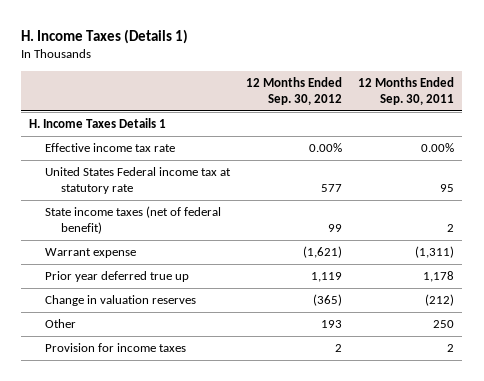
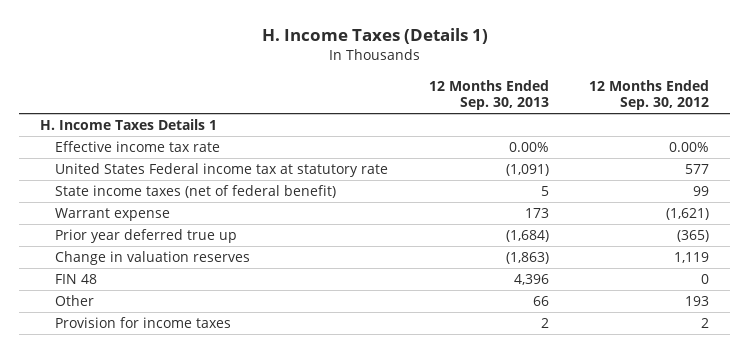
- | 12 Months Ended Sep. 30, 2012 | 12 Months Ended Sep. 30, 2011
+ | 12 Months Ended Sep. 30, 2013 | 12 Months Ended Sep. 30, 2012
- Prior year deferred true up | 1,119 | 1,178
- Change in valuation reserves | (365) | (212)
+ Prior year deferred true up | (1,684) | (365)
+ Change in valuation reserves | (1,863) | 1,119
+ FIN 48 | 4,396 | 0

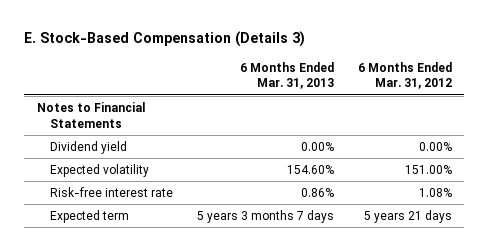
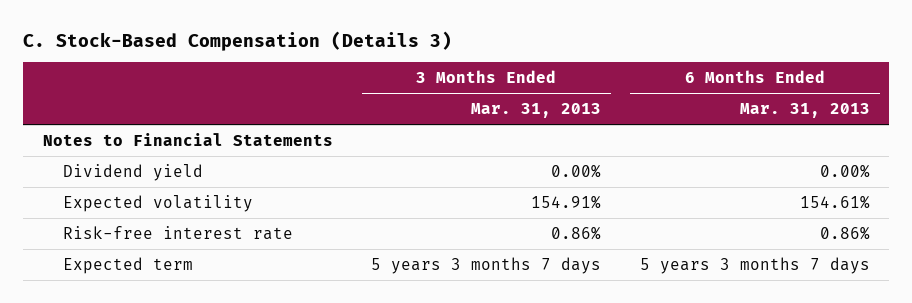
- E. Stock-Based Compensation (Details 3)
+ C. Stock-Based Compensation (Details 3)
- | 6 Months Ended Mar. 31, 2013 | 6 Months Ended Mar. 31, 2012
+ | 3 Months Ended Mar. 31, 2013 | 6 Months Ended Mar. 31, 2013
- Expected volatility | 154.60% | 151.00%
+ Expected volatility | 154.91% | 154.61%

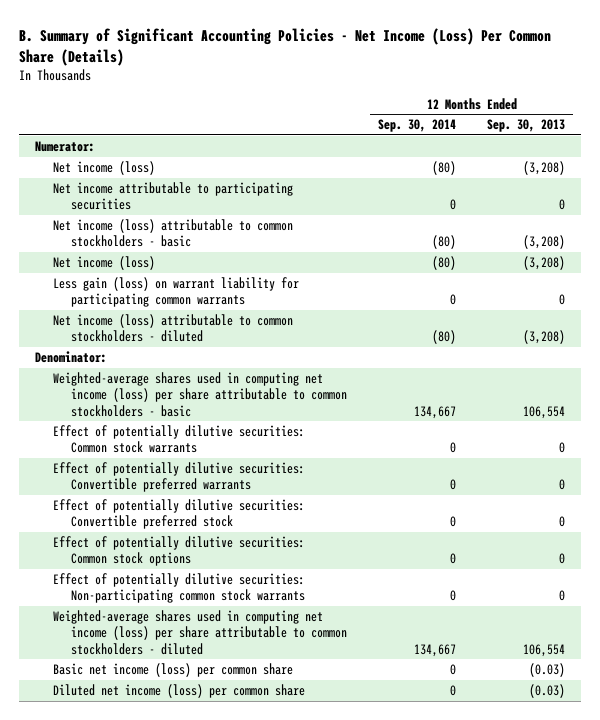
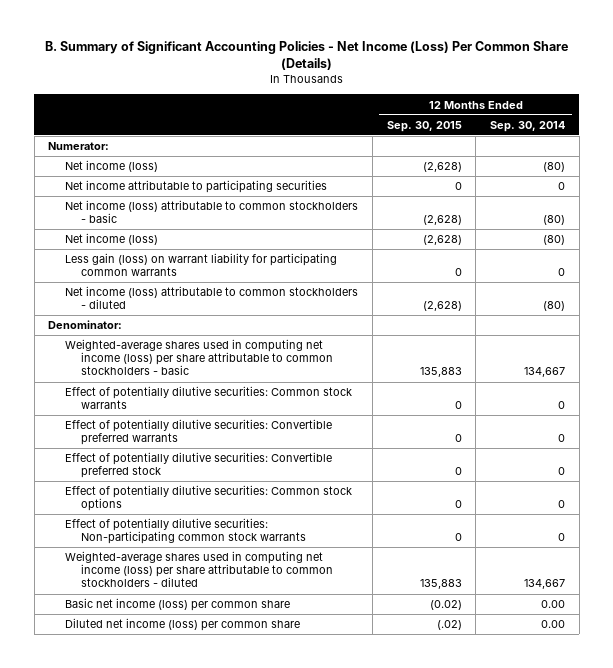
- | 12 Months Ended Sep. 30, 2014 | 12 Months Ended Sep. 30, 2013
+ | 12 Months Ended Sep. 30, 2015 | 12 Months Ended Sep. 30, 2014
- Basic net income (loss) per common share | 0 | (0.03)
- Diluted net income (loss) per common share | 0 | (0.03)
+ Basic net income (loss) per common share | (0.02) | 0.00
+ Diluted net income (loss) per common share | (.02) | 0.00

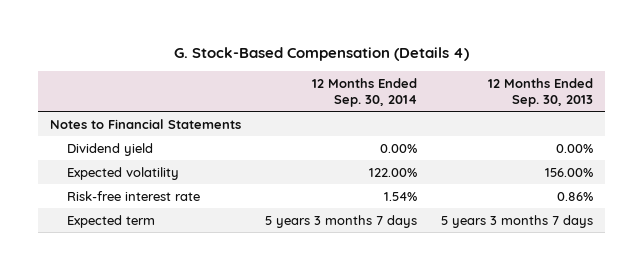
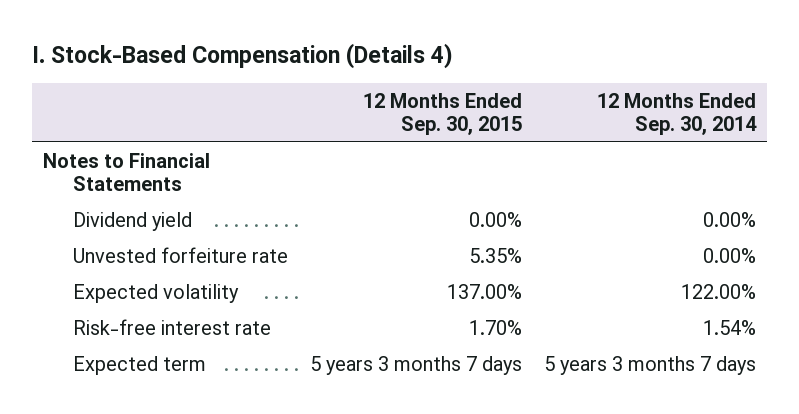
- G. Stock-Based Compensation (Details 4)
+ I. Stock-Based Compensation (Details 4)
- | 12 Months Ended Sep. 30, 2014 | 12 Months Ended Sep. 30, 2013
+ | 12 Months Ended Sep. 30, 2015 | 12 Months Ended Sep. 30, 2014
+ Unvested forfeiture rate | 5.35% | 0.00%

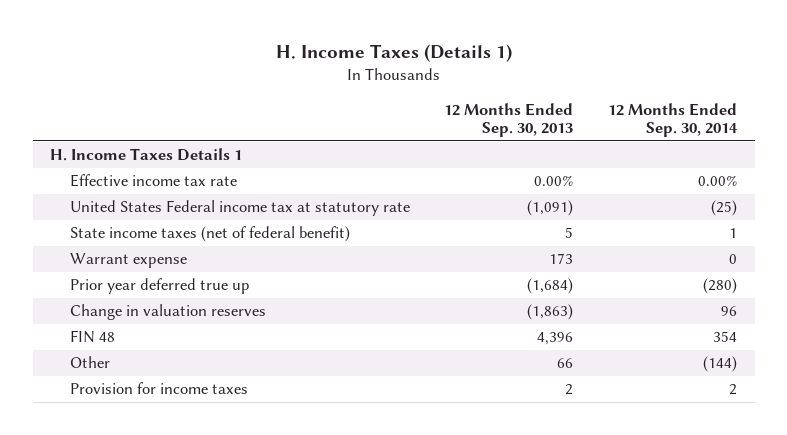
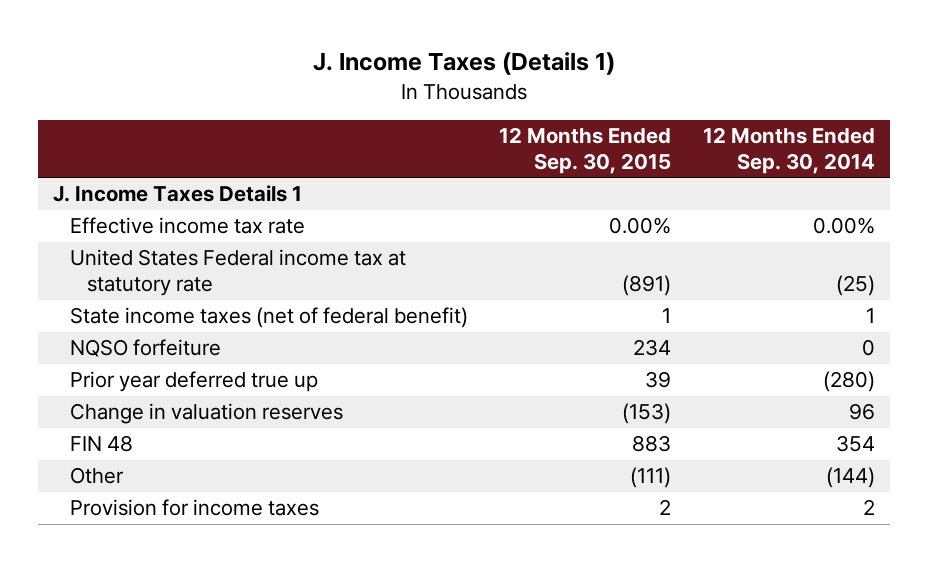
- H. Income Taxes (Details 1)
+ J. Income Taxes (Details 1)
- | 12 Months Ended Sep. 30, 2013 | 12 Months Ended Sep. 30, 2014
+ | 12 Months Ended Sep. 30, 2015 | 12 Months Ended Sep. 30, 2014
- H. Income Taxes Details 1
+ J. Income Taxes Details 1
- Warrant expense | 173 | 0
+ NQSO forfeiture | 234 | 0

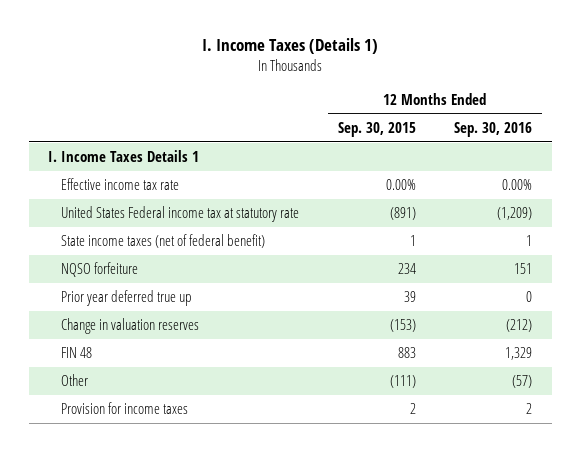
- J. Income Taxes (Details 1)
+ I. Income Taxes (Details 1)
- | 12 Months Ended Sep. 30, 2015 | 12 Months Ended Sep. 30, 2014
+ | 12 Months Ended Sep. 30, 2015 | 12 Months Ended Sep. 30, 2016
- J. Income Taxes Details 1
+ I. Income Taxes Details 1

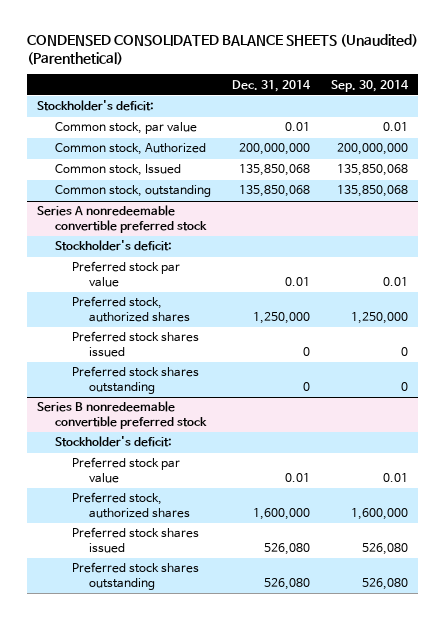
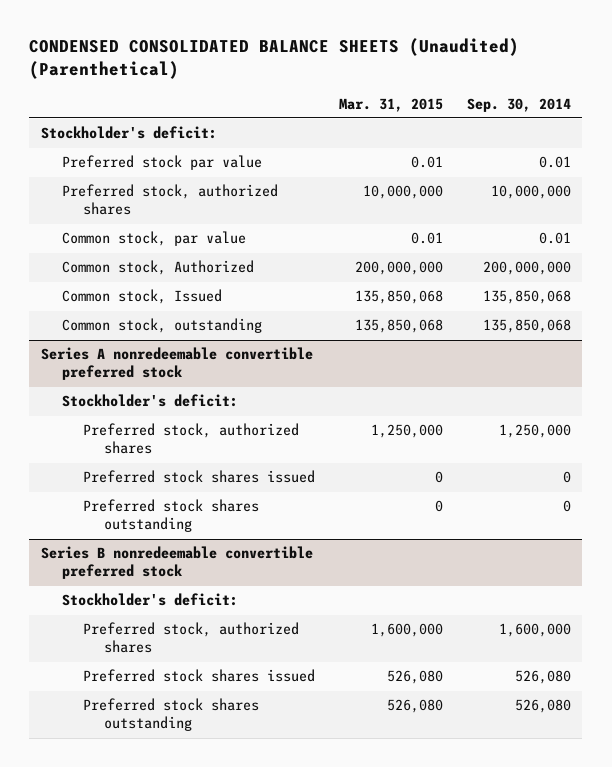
- | Dec. 31, 2014 | Sep. 30, 2014
+ | Mar. 31, 2015 | Sep. 30, 2014
+ Preferred stock par value | 0.01 | 0.01
+ Preferred stock, authorized shares | 10,000,000 | 10,000,000
@ Series A nonredeemable convertible preferred stock
- Preferred stock par value | 0.01 | 0.01
@ Series B nonredeemable convertible preferred stock
- Preferred stock par value | 0.01 | 0.01

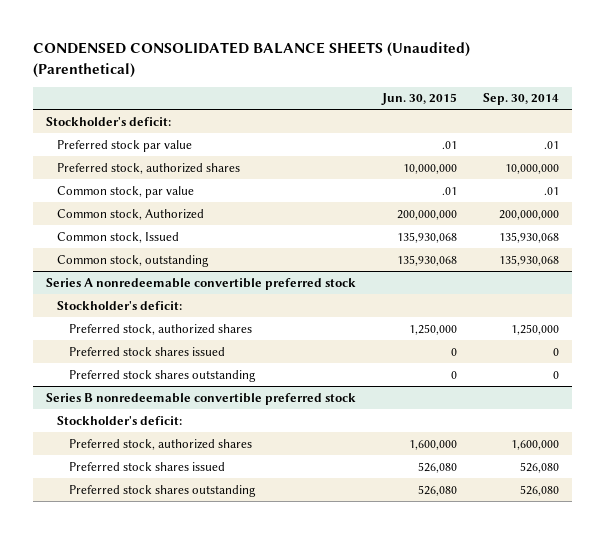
- | Mar. 31, 2015 | Sep. 30, 2014
+ | Jun. 30, 2015 | Sep. 30, 2014
- Preferred stock par value | 0.01 | 0.01
+ Preferred stock par value | .01 | .01
- Common stock, par value | 0.01 | 0.01
+ Common stock, par value | .01 | .01
- Common stock, Issued | 135,850,068 | 135,850,068
- Common stock, outstanding | 135,850,068 | 135,850,068
+ Common stock, Issued | 135,930,068 | 135,930,068
+ Common stock, outstanding | 135,930,068 | 135,930,068

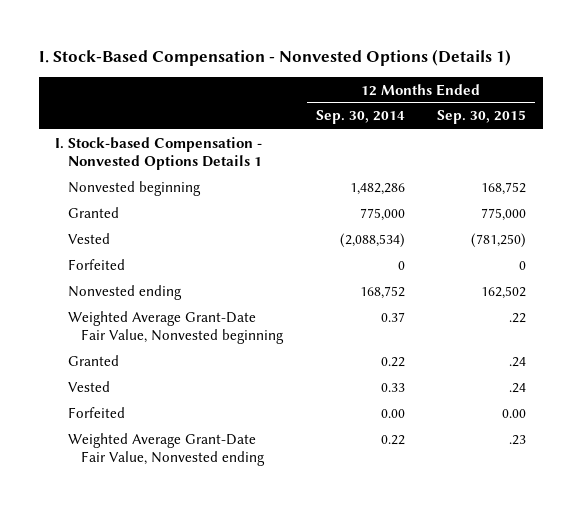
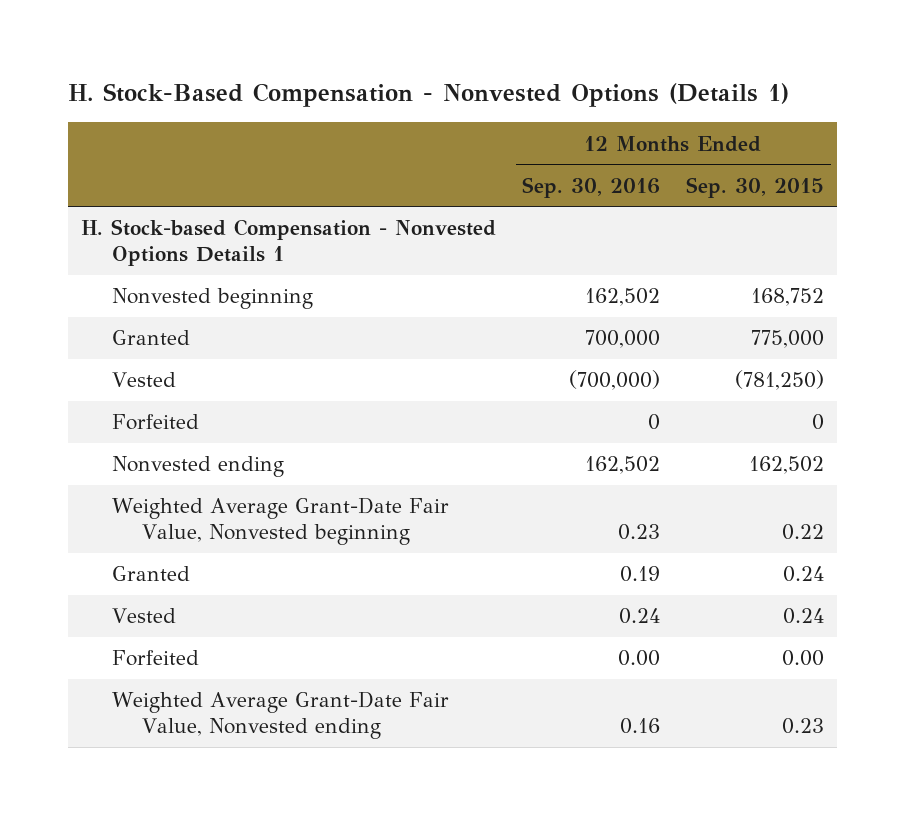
- I. Stock-Based Compensation - Nonvested Options (Details 1)
+ H. Stock-Based Compensation - Nonvested Options (Details 1)
- | 12 Months Ended Sep. 30, 2014 | 12 Months Ended Sep. 30, 2015
+ | 12 Months Ended Sep. 30, 2016 | 12 Months Ended Sep. 30, 2015
- I. Stock-based Compensation - Nonvested Options Details 1
+ H. Stock-based Compensation - Nonvested Options Details 1
- Weighted Average Grant-Date Fair Value, Nonvested beginning | 0.37 | .22
- Granted | 0.22 | .24
- Vested | 0.33 | .24
+ Weighted Average Grant-Date Fair Value, Nonvested beginning | 0.23 | 0.22
+ Granted | 0.19 | 0.24
+ Vested | 0.24 | 0.24
- Weighted Average Grant-Date Fair Value, Nonvested ending | 0.22 | .23
+ Weighted Average Grant-Date Fair Value, Nonvested ending | 0.16 | 0.23

